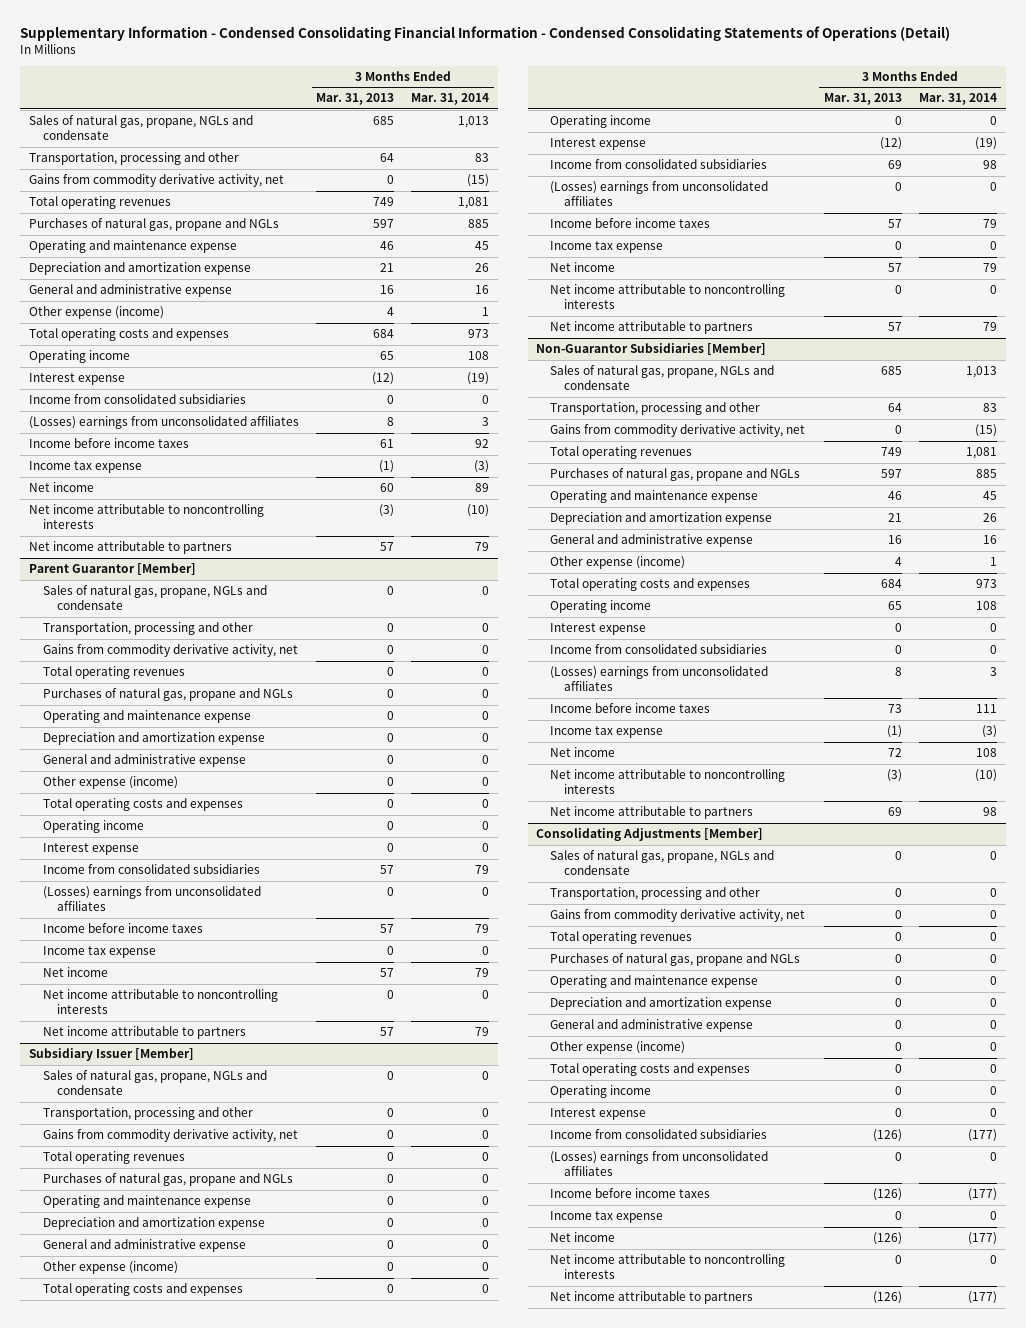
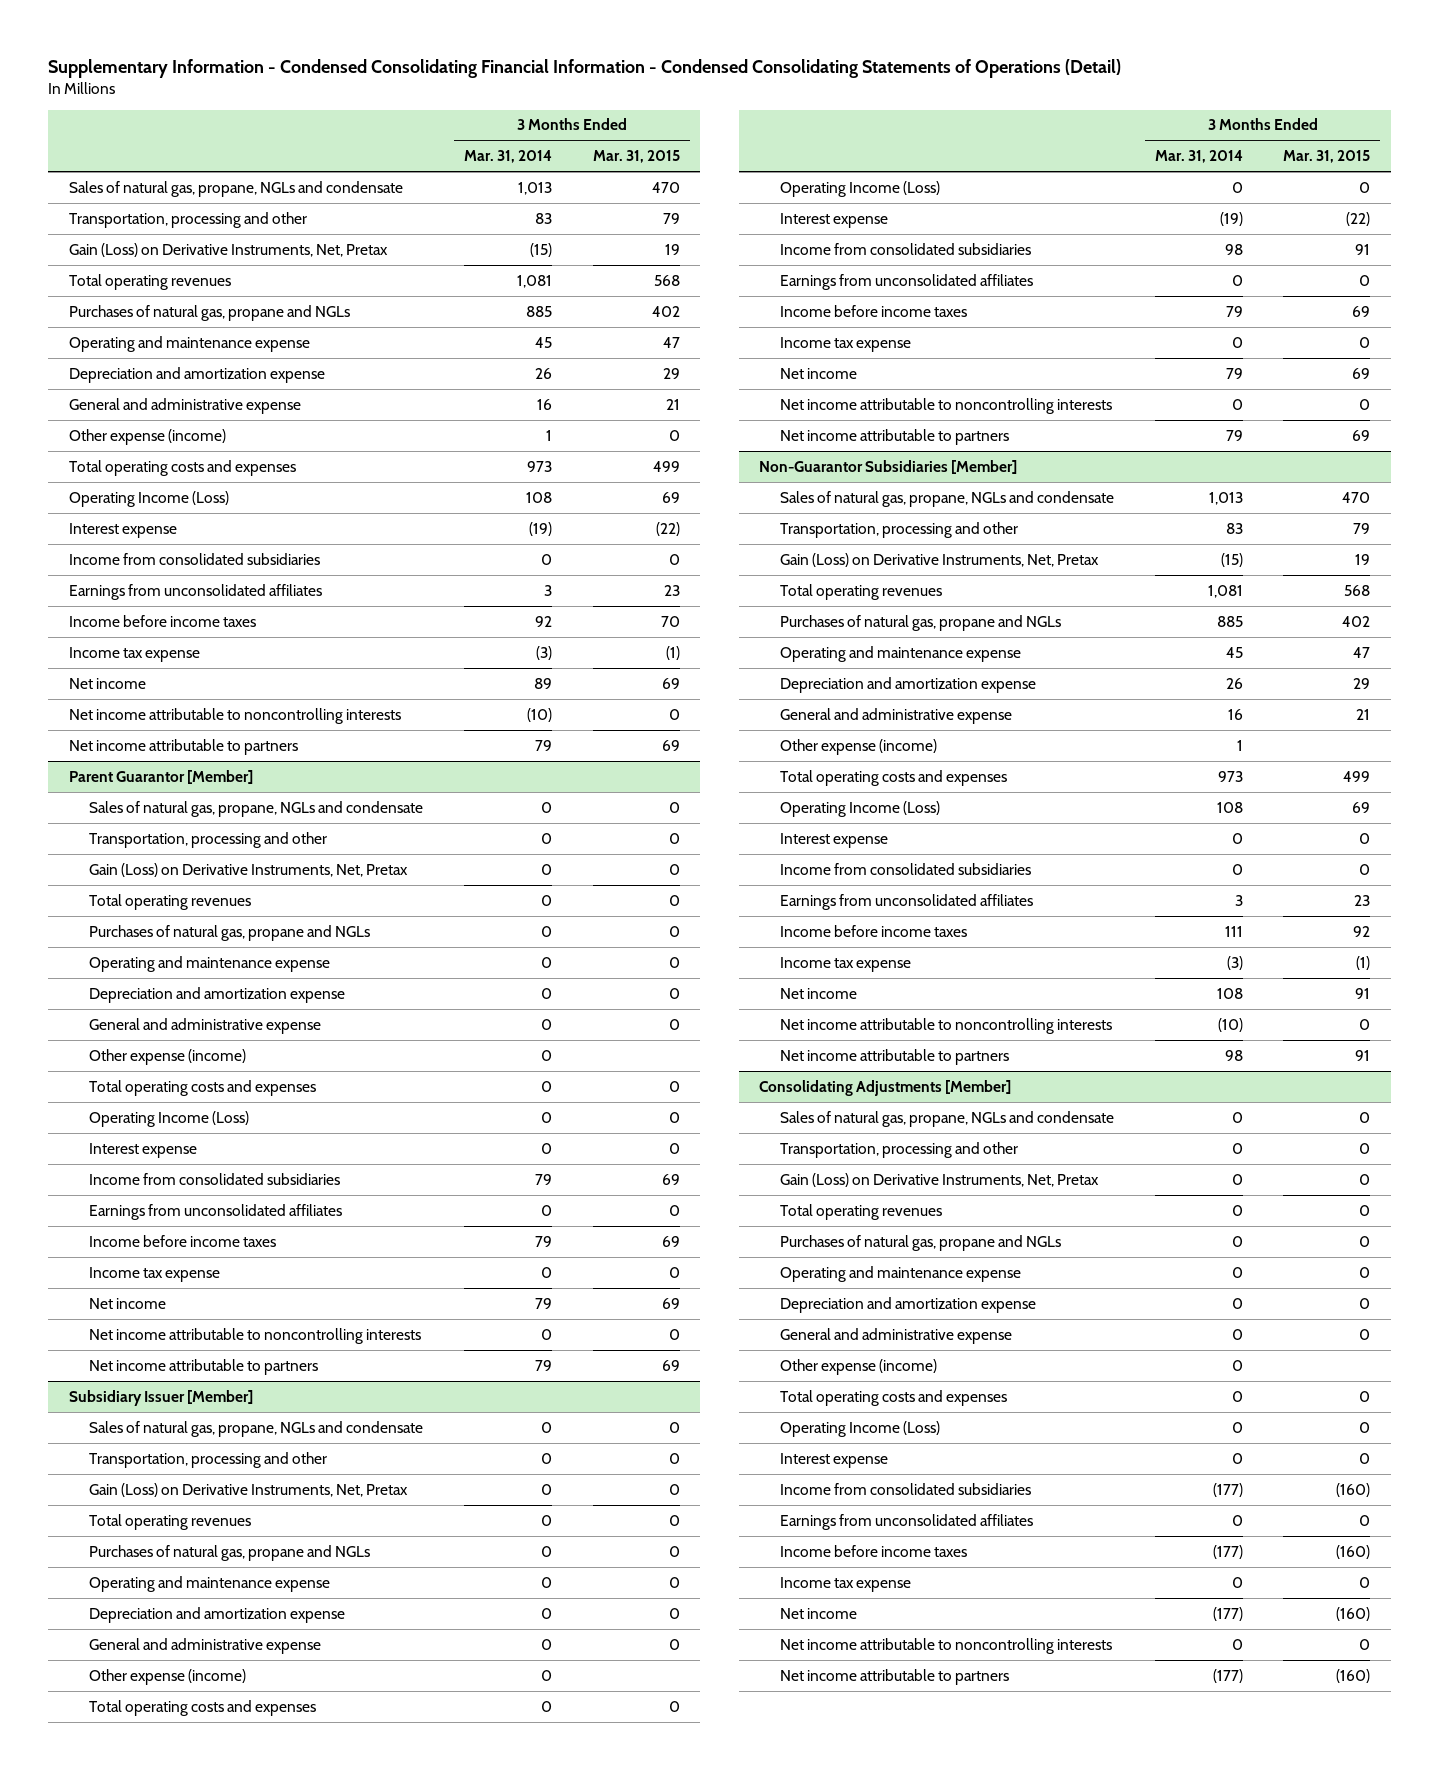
- | 3 Months Ended Mar. 31, 2013 | 3 Months Ended Mar. 31, 2014
+ | 3 Months Ended Mar. 31, 2014 | 3 Months Ended Mar. 31, 2015
- Gains from commodity derivative activity, net | 0 | (15)
+ Gain (Loss) on Derivative Instruments, Net, Pretax | (15) | 19
- Operating income | 65 | 108
+ Operating Income (Loss) | 108 | 69
- (Losses) earnings from unconsolidated affiliates | 8 | 3
+ Earnings from unconsolidated affiliates | 3 | 23
@ Parent Guarantor [Member]
- Gains from commodity derivative activity, net | 0 | 0
+ Gain (Loss) on Derivative Instruments, Net, Pretax | 0 | 0
- Operating income | 0 | 0
+ Operating Income (Loss) | 0 | 0
- (Losses) earnings from unconsolidated affiliates | 0 | 0
+ Earnings from unconsolidated affiliates | 0 | 0
@ Subsidiary Issuer [Member]
- Gains from commodity derivative activity, net | 0 | 0
+ Gain (Loss) on Derivative Instruments, Net, Pretax | 0 | 0
- Operating income | 0 | 0
+ Operating Income (Loss) | 0 | 0
- (Losses) earnings from unconsolidated affiliates | 0 | 0
+ Earnings from unconsolidated affiliates | 0 | 0
@ Non-Guarantor Subsidiaries [Member]
- Gains from commodity derivative activity, net | 0 | (15)
+ Gain (Loss) on Derivative Instruments, Net, Pretax | (15) | 19
- Operating income | 65 | 108
+ Operating Income (Loss) | 108 | 69
- (Losses) earnings from unconsolidated affiliates | 8 | 3
+ Earnings from unconsolidated affiliates | 3 | 23
@ Consolidating Adjustments [Member]
- Gains from commodity derivative activity, net | 0 | 0
+ Gain (Loss) on Derivative Instruments, Net, Pretax | 0 | 0
- Operating income | 0 | 0
+ Operating Income (Loss) | 0 | 0
- (Losses) earnings from unconsolidated affiliates | 0 | 0
+ Earnings from unconsolidated affiliates | 0 | 0

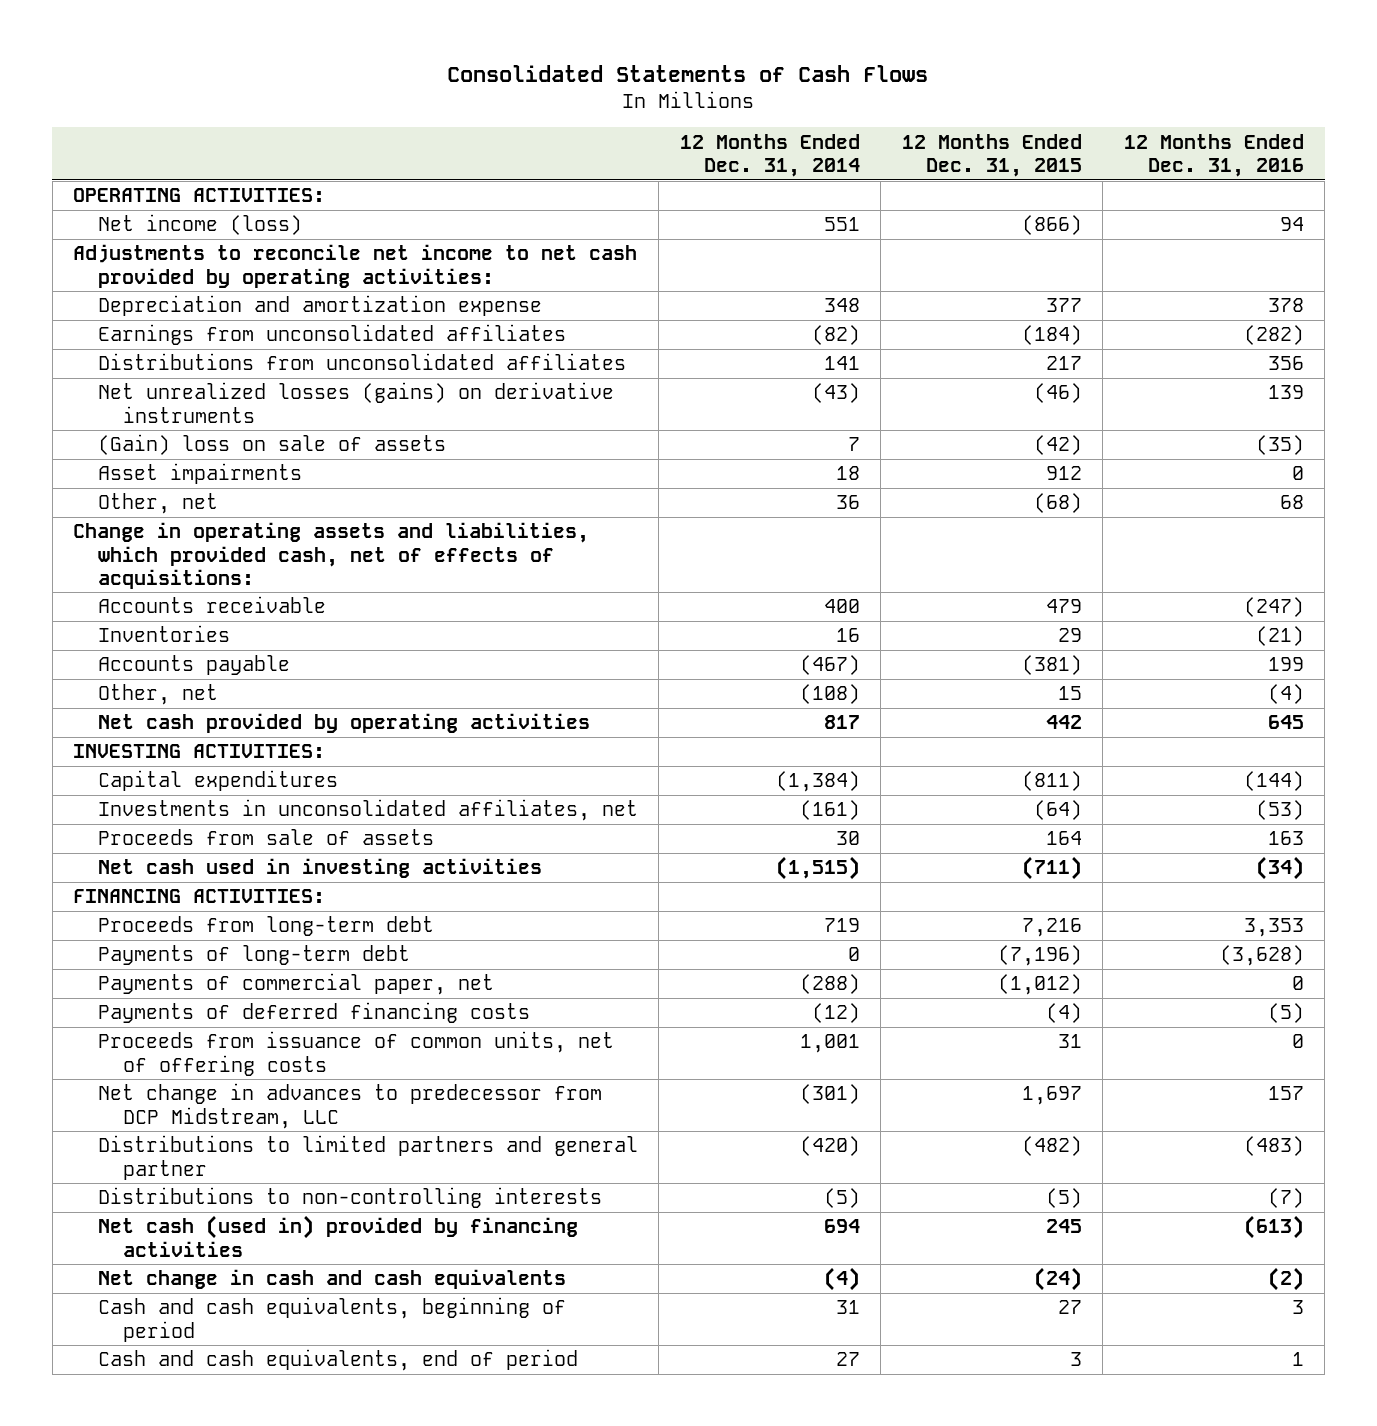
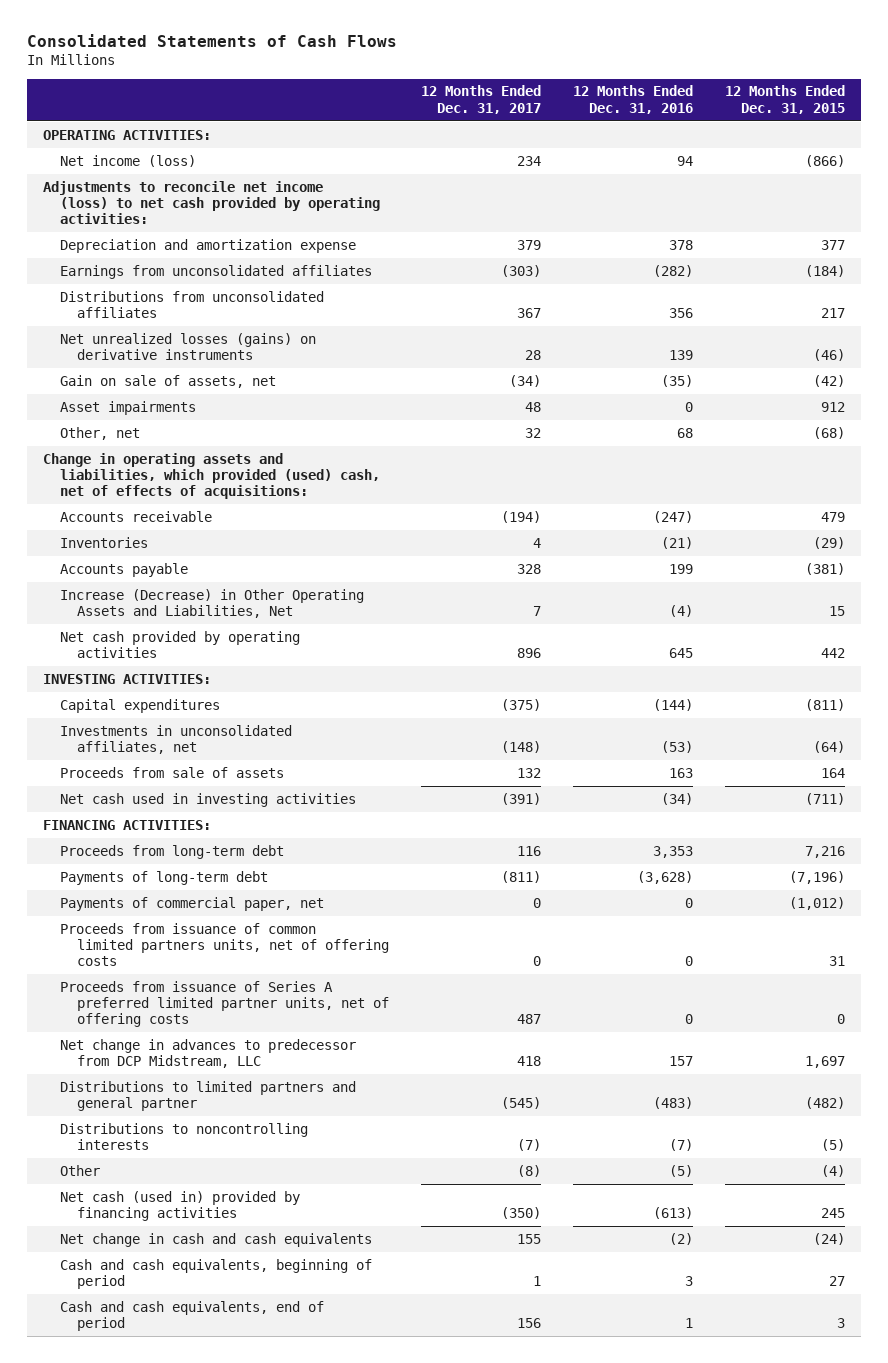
- | 12 Months Ended Dec. 31, 2014 | 12 Months Ended Dec. 31, 2015 | 12 Months Ended Dec. 31, 2016
+ | 12 Months Ended Dec. 31, 2017 | 12 Months Ended Dec. 31, 2016 | 12 Months Ended Dec. 31, 2015
- Adjustments to reconcile net income to net cash provided by operating activities:
+ Adjustments to reconcile net income (loss) to net cash provided by operating activities:
- (Gain) loss on sale of assets | 7 | (42) | (35)
+ Gain on sale of assets, net | (34) | (35) | (42)
- Change in operating assets and liabilities, which provided cash, net of effects of acquisitions:
+ Change in operating assets and liabilities, which provided (used) cash, net of effects of acquisitions:
- Inventories | 16 | 29 | (21)
+ Inventories | 4 | (21) | (29)
- Other, net | (108) | 15 | (4)
+ Increase (Decrease) in Other Operating Assets and Liabilities, Net | 7 | (4) | 15
- Payments of deferred financing costs | (12) | (4) | (5)
- Proceeds from issuance of common units, net of offering costs | 1,001 | 31 | 0
+ Proceeds from issuance of common limited partners units, net of offering costs | 0 | 0 | 31
+ Proceeds from issuance of Series A preferred limited partner units, net of offering costs | 487 | 0 | 0
- Distributions to non-controlling interests | (5) | (5) | (7)
+ Distributions to noncontrolling interests | (7) | (7) | (5)
+ Other | (8) | (5) | (4)

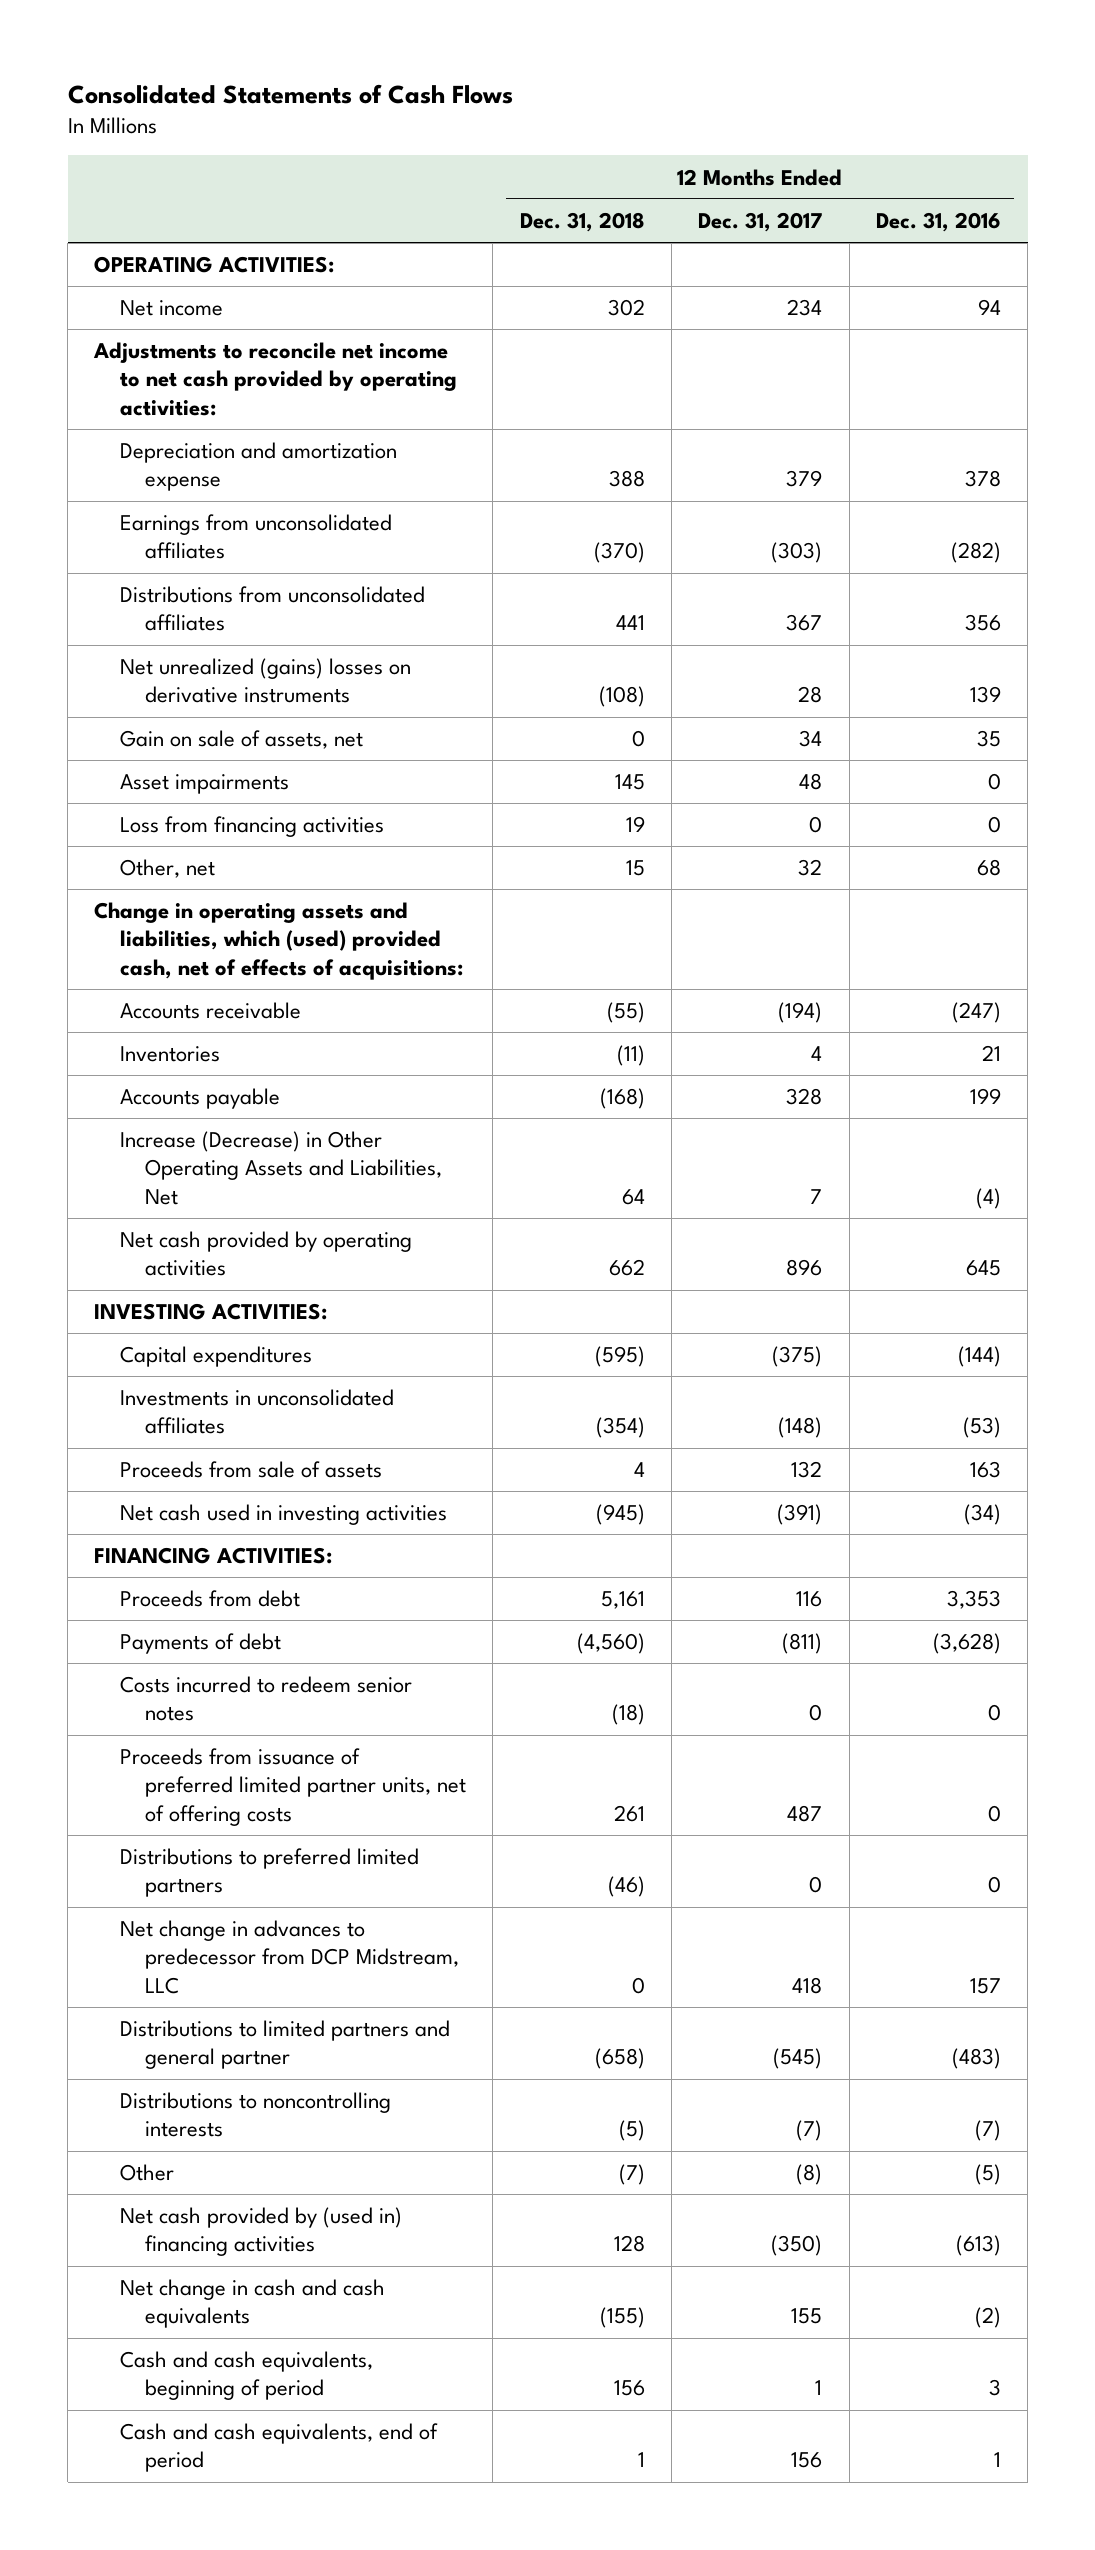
- | 12 Months Ended Dec. 31, 2017 | 12 Months Ended Dec. 31, 2016 | 12 Months Ended Dec. 31, 2015
+ | 12 Months Ended Dec. 31, 2018 | 12 Months Ended Dec. 31, 2017 | 12 Months Ended Dec. 31, 2016
- Net income (loss) | 234 | 94 | (866)
- Adjustments to reconcile net income (loss) to net cash provided by operating activities:
+ Net income | 302 | 234 | 94
+ Adjustments to reconcile net income to net cash provided by operating activities:
- Net unrealized losses (gains) on derivative instruments | 28 | 139 | (46)
- Gain on sale of assets, net | (34) | (35) | (42)
+ Net unrealized (gains) losses on derivative instruments | (108) | 28 | 139
+ Gain on sale of assets, net | 0 | 34 | 35
+ Loss from financing activities | 19 | 0 | 0
- Change in operating assets and liabilities, which provided (used) cash, net of effects of acquisitions:
+ Change in operating assets and liabilities, which (used) provided cash, net of effects of acquisitions:
- Inventories | 4 | (21) | (29)
+ Inventories | (11) | 4 | 21
- Investments in unconsolidated affiliates, net | (148) | (53) | (64)
+ Investments in unconsolidated affiliates | (354) | (148) | (53)
- Proceeds from long-term debt | 116 | 3,353 | 7,216
- Payments of long-term debt | (811) | (3,628) | (7,196)
- Payments of commercial paper, net | 0 | 0 | (1,012)
- Proceeds from issuance of common limited partners units, net of offering costs | 0 | 0 | 31
- Proceeds from issuance of Series A preferred limited partner units, net of offering costs | 487 | 0 | 0
+ Proceeds from debt | 5,161 | 116 | 3,353
+ Payments of debt | (4,560) | (811) | (3,628)
+ Costs incurred to redeem senior notes | (18) | 0 | 0
+ Proceeds from issuance of preferred limited partner units, net of offering costs | 261 | 487 | 0
+ Distributions to preferred limited partners | (46) | 0 | 0
- Net cash (used in) provided by financing activities | (350) | (613) | 245
+ Net cash provided by (used in) financing activities | 128 | (350) | (613)

